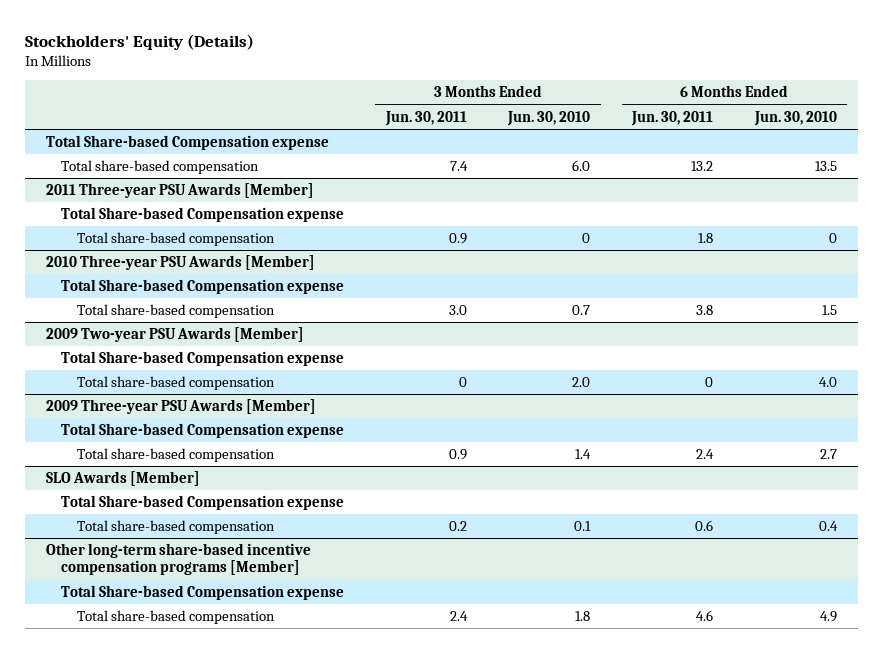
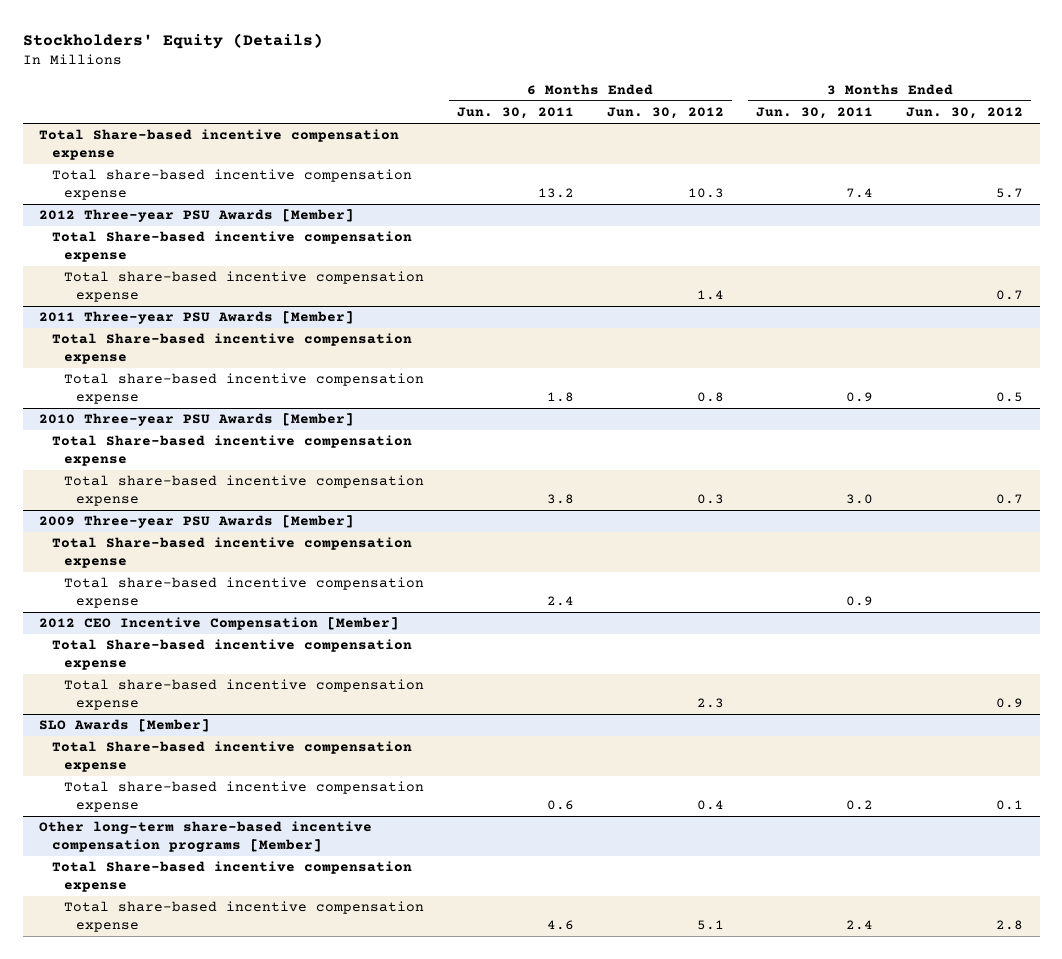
- | 3 Months Ended Jun. 30, 2011 | 3 Months Ended Jun. 30, 2010 | 6 Months Ended Jun. 30, 2011 | 6 Months Ended Jun. 30, 2010
+ | 6 Months Ended Jun. 30, 2011 | 6 Months Ended Jun. 30, 2012 | 3 Months Ended Jun. 30, 2011 | 3 Months Ended Jun. 30, 2012
- Total Share-based Compensation expense
- Total share-based compensation | 7.4 | 6.0 | 13.2 | 13.5
+ Total Share-based incentive compensation expense
+ Total share-based incentive compensation expense | 13.2 | 10.3 | 7.4 | 5.7
+ 2012 Three-year PSU Awards [Member]
+ Total Share-based incentive compensation expense
+ Total share-based incentive compensation expense | | 1.4 | | 0.7
@ 2011 Three-year PSU Awards [Member]
- Total Share-based Compensation expense
- Total share-based compensation | 0.9 | 0 | 1.8 | 0
+ Total Share-based incentive compensation expense
+ Total share-based incentive compensation expense | 1.8 | 0.8 | 0.9 | 0.5
@ 2010 Three-year PSU Awards [Member]
- Total Share-based Compensation expense
- Total share-based compensation | 3.0 | 0.7 | 3.8 | 1.5
- 2009 Two-year PSU Awards [Member]
- Total Share-based Compensation expense
- Total share-based compensation | 0 | 2.0 | 0 | 4.0
@ 2010 Three-year PSU Awards [Member]
+ Total Share-based incentive compensation expense
+ Total share-based incentive compensation expense | 3.8 | 0.3 | 3.0 | 0.7
@ 2009 Three-year PSU Awards [Member]
- Total Share-based Compensation expense
- Total share-based compensation | 0.9 | 1.4 | 2.4 | 2.7
+ Total Share-based incentive compensation expense
+ Total share-based incentive compensation expense | 2.4 | | 0.9 |
+ 2012 CEO Incentive Compensation [Member]
+ Total Share-based incentive compensation expense
+ Total share-based incentive compensation expense | | 2.3 | | 0.9
@ SLO Awards [Member]
- Total Share-based Compensation expense
- Total share-based compensation | 0.2 | 0.1 | 0.6 | 0.4
+ Total Share-based incentive compensation expense
+ Total share-based incentive compensation expense | 0.6 | 0.4 | 0.2 | 0.1
@ Other long-term share-based incentive compensation programs [Member]
- Total Share-based Compensation expense
- Total share-based compensation | 2.4 | 1.8 | 4.6 | 4.9
+ Total Share-based incentive compensation expense
+ Total share-based incentive compensation expense | 4.6 | 5.1 | 2.4 | 2.8

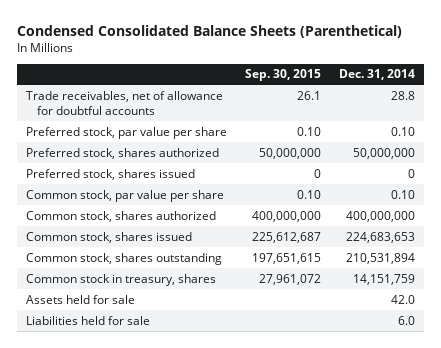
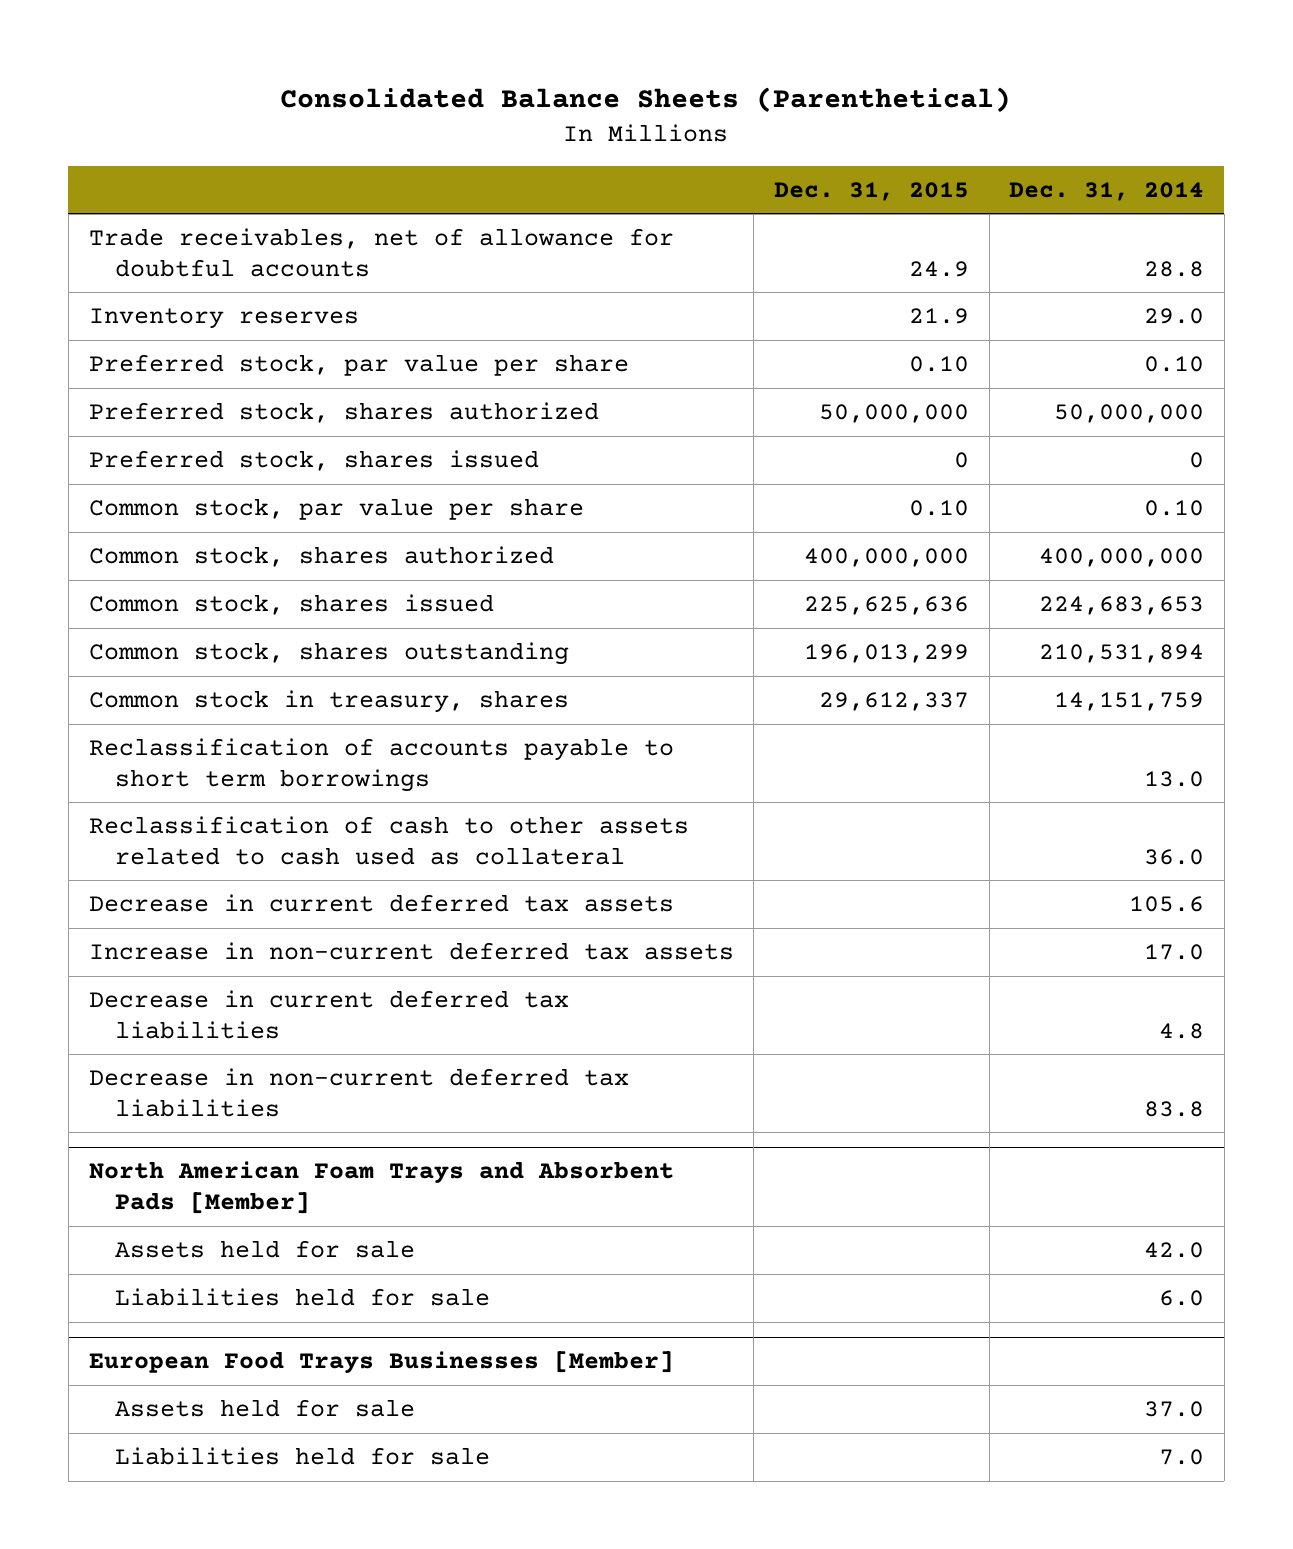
- Condensed Consolidated Balance Sheets (Parenthetical)
+ Consolidated Balance Sheets (Parenthetical)
- | Sep. 30, 2015 | Dec. 31, 2014
+ | Dec. 31, 2015 | Dec. 31, 2014
+ Inventory reserves | 21.9 | 29.0
+ Reclassification of accounts payable to short term borrowings | | 13.0
+ Reclassification of cash to other assets related to cash used as collateral | | 36.0
+ Decrease in current deferred tax assets | | 105.6
+ Increase in non-current deferred tax assets | | 17.0
+ Decrease in current deferred tax liabilities | | 4.8
+ Decrease in non-current deferred tax liabilities | | 83.8
+ North American Foam Trays and Absorbent Pads [Member]
+ European Food Trays Businesses [Member]
+ Assets held for sale | | 37.0
+ Liabilities held for sale | | 7.0

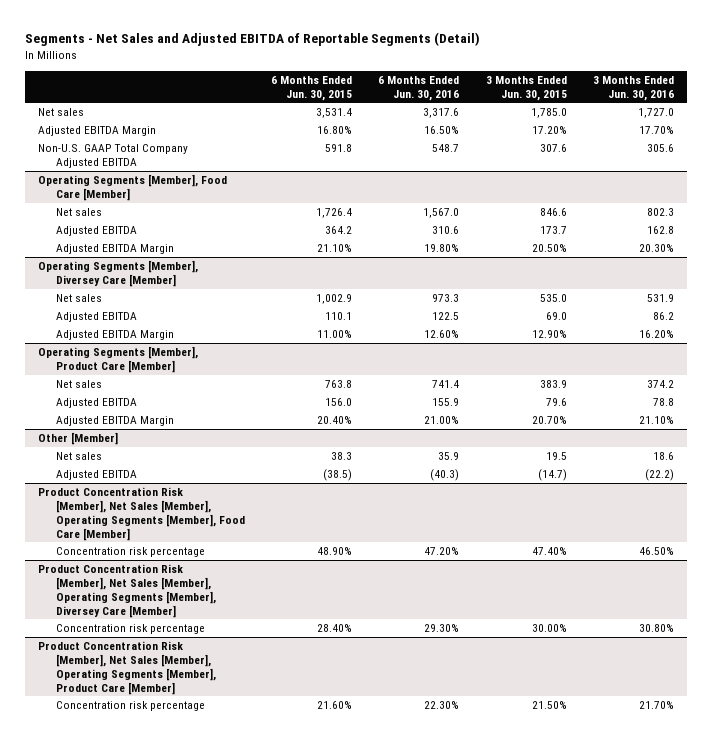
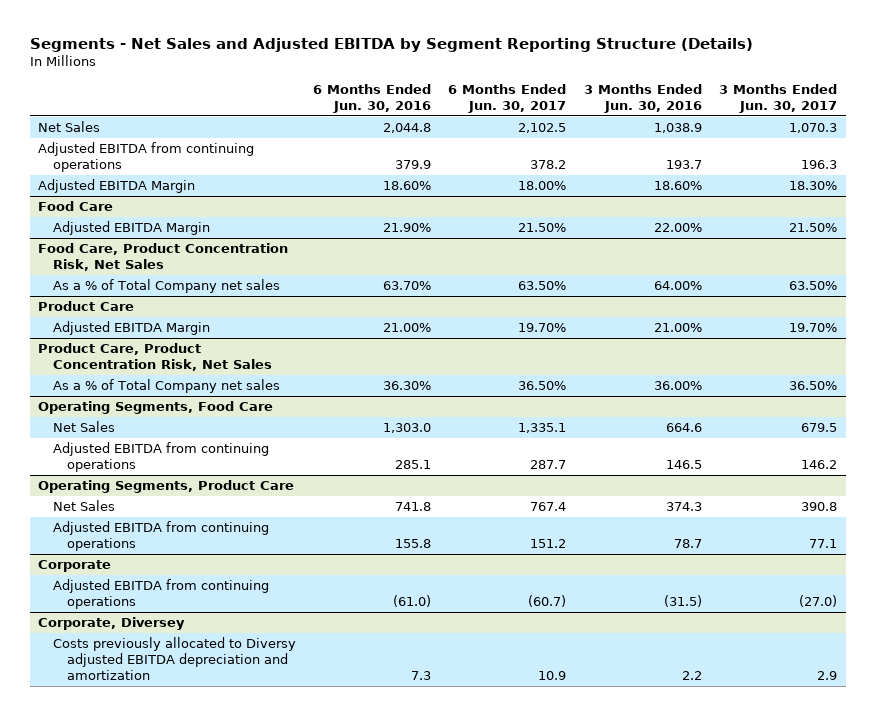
- Segments - Net Sales and Adjusted EBITDA of Reportable Segments (Detail)
+ Segments - Net Sales and Adjusted EBITDA by Segment Reporting Structure (Details)
- | 6 Months Ended Jun. 30, 2015 | 6 Months Ended Jun. 30, 2016 | 3 Months Ended Jun. 30, 2015 | 3 Months Ended Jun. 30, 2016
+ | 6 Months Ended Jun. 30, 2016 | 6 Months Ended Jun. 30, 2017 | 3 Months Ended Jun. 30, 2016 | 3 Months Ended Jun. 30, 2017
- Net sales | 3,531.4 | 3,317.6 | 1,785.0 | 1,727.0
- Adjusted EBITDA Margin | 16.80% | 16.50% | 17.20% | 17.70%
- Non-U.S. GAAP Total Company Adjusted EBITDA | 591.8 | 548.7 | 307.6 | 305.6
- Operating Segments [Member], Food Care [Member]
- Net sales | 1,726.4 | 1,567.0 | 846.6 | 802.3
- Adjusted EBITDA | 364.2 | 310.6 | 173.7 | 162.8
- Adjusted EBITDA Margin | 21.10% | 19.80% | 20.50% | 20.30%
- Operating Segments [Member], Diversey Care [Member]
- Net sales | 1,002.9 | 973.3 | 535.0 | 531.9
- Adjusted EBITDA | 110.1 | 122.5 | 69.0 | 86.2
- Adjusted EBITDA Margin | 11.00% | 12.60% | 12.90% | 16.20%
- Operating Segments [Member], Product Care [Member]
- Net sales | 763.8 | 741.4 | 383.9 | 374.2
- Adjusted EBITDA | 156.0 | 155.9 | 79.6 | 78.8
- Adjusted EBITDA Margin | 20.40% | 21.00% | 20.70% | 21.10%
- Other [Member]
- Net sales | 38.3 | 35.9 | 19.5 | 18.6
- Adjusted EBITDA | (38.5) | (40.3) | (14.7) | (22.2)
- Product Concentration Risk [Member], Net Sales [Member], Operating Segments [Member], Food Care [Member]
- Concentration risk percentage | 48.90% | 47.20% | 47.40% | 46.50%
- Product Concentration Risk [Member], Net Sales [Member], Operating Segments [Member], Diversey Care [Member]
- Concentration risk percentage | 28.40% | 29.30% | 30.00% | 30.80%
- Product Concentration Risk [Member], Net Sales [Member], Operating Segments [Member], Product Care [Member]
- Concentration risk percentage | 21.60% | 22.30% | 21.50% | 21.70%
+ Net Sales | 2,044.8 | 2,102.5 | 1,038.9 | 1,070.3
+ Adjusted EBITDA from continuing operations | 379.9 | 378.2 | 193.7 | 196.3
+ Adjusted EBITDA Margin | 18.60% | 18.00% | 18.60% | 18.30%
+ Food Care
+ Adjusted EBITDA Margin | 21.90% | 21.50% | 22.00% | 21.50%
+ Food Care, Product Concentration Risk, Net Sales
+ As a % of Total Company net sales | 63.70% | 63.50% | 64.00% | 63.50%
+ Product Care
+ Adjusted EBITDA Margin | 21.00% | 19.70% | 21.00% | 19.70%
+ Product Care, Product Concentration Risk, Net Sales
+ As a % of Total Company net sales | 36.30% | 36.50% | 36.00% | 36.50%
+ Operating Segments, Food Care
+ Net Sales | 1,303.0 | 1,335.1 | 664.6 | 679.5
+ Adjusted EBITDA from continuing operations | 285.1 | 287.7 | 146.5 | 146.2
+ Operating Segments, Product Care
+ Net Sales | 741.8 | 767.4 | 374.3 | 390.8
+ Adjusted EBITDA from continuing operations | 155.8 | 151.2 | 78.7 | 77.1
+ Corporate
+ Adjusted EBITDA from continuing operations | (61.0) | (60.7) | (31.5) | (27.0)
+ Corporate, Diversey
+ Costs previously allocated to Diversy adjusted EBITDA depreciation and amortization | 7.3 | 10.9 | 2.2 | 2.9

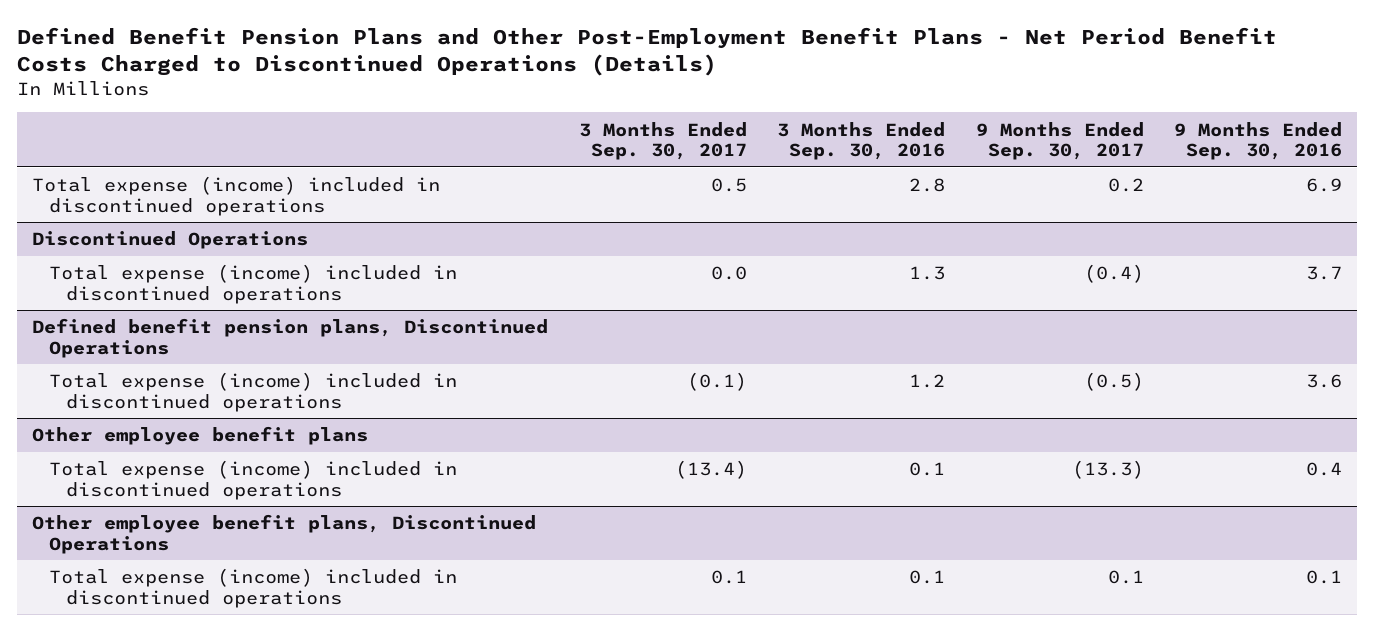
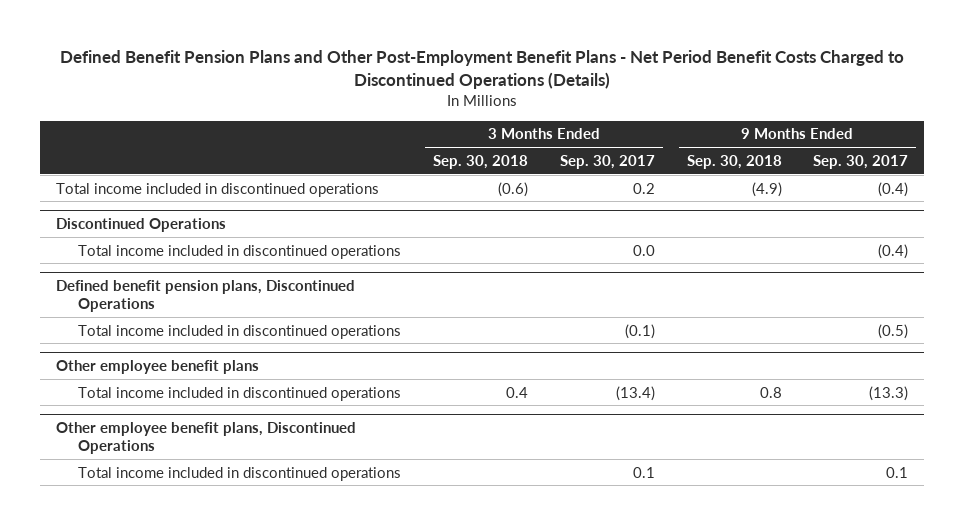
- | 3 Months Ended Sep. 30, 2017 | 3 Months Ended Sep. 30, 2016 | 9 Months Ended Sep. 30, 2017 | 9 Months Ended Sep. 30, 2016
+ | 3 Months Ended Sep. 30, 2018 | 3 Months Ended Sep. 30, 2017 | 9 Months Ended Sep. 30, 2018 | 9 Months Ended Sep. 30, 2017
- Total expense (income) included in discontinued operations | 0.5 | 2.8 | 0.2 | 6.9
+ Total income included in discontinued operations | (0.6) | 0.2 | (4.9) | (0.4)
@ Discontinued Operations
- Total expense (income) included in discontinued operations | 0.0 | 1.3 | (0.4) | 3.7
+ Total income included in discontinued operations | | 0.0 | | (0.4)
@ Defined benefit pension plans, Discontinued Operations
- Total expense (income) included in discontinued operations | (0.1) | 1.2 | (0.5) | 3.6
+ Total income included in discontinued operations | | (0.1) | | (0.5)
@ Other employee benefit plans
- Total expense (income) included in discontinued operations | (13.4) | 0.1 | (13.3) | 0.4
+ Total income included in discontinued operations | 0.4 | (13.4) | 0.8 | (13.3)
@ Other employee benefit plans, Discontinued Operations
- Total expense (income) included in discontinued operations | 0.1 | 0.1 | 0.1 | 0.1
+ Total income included in discontinued operations | | 0.1 | | 0.1

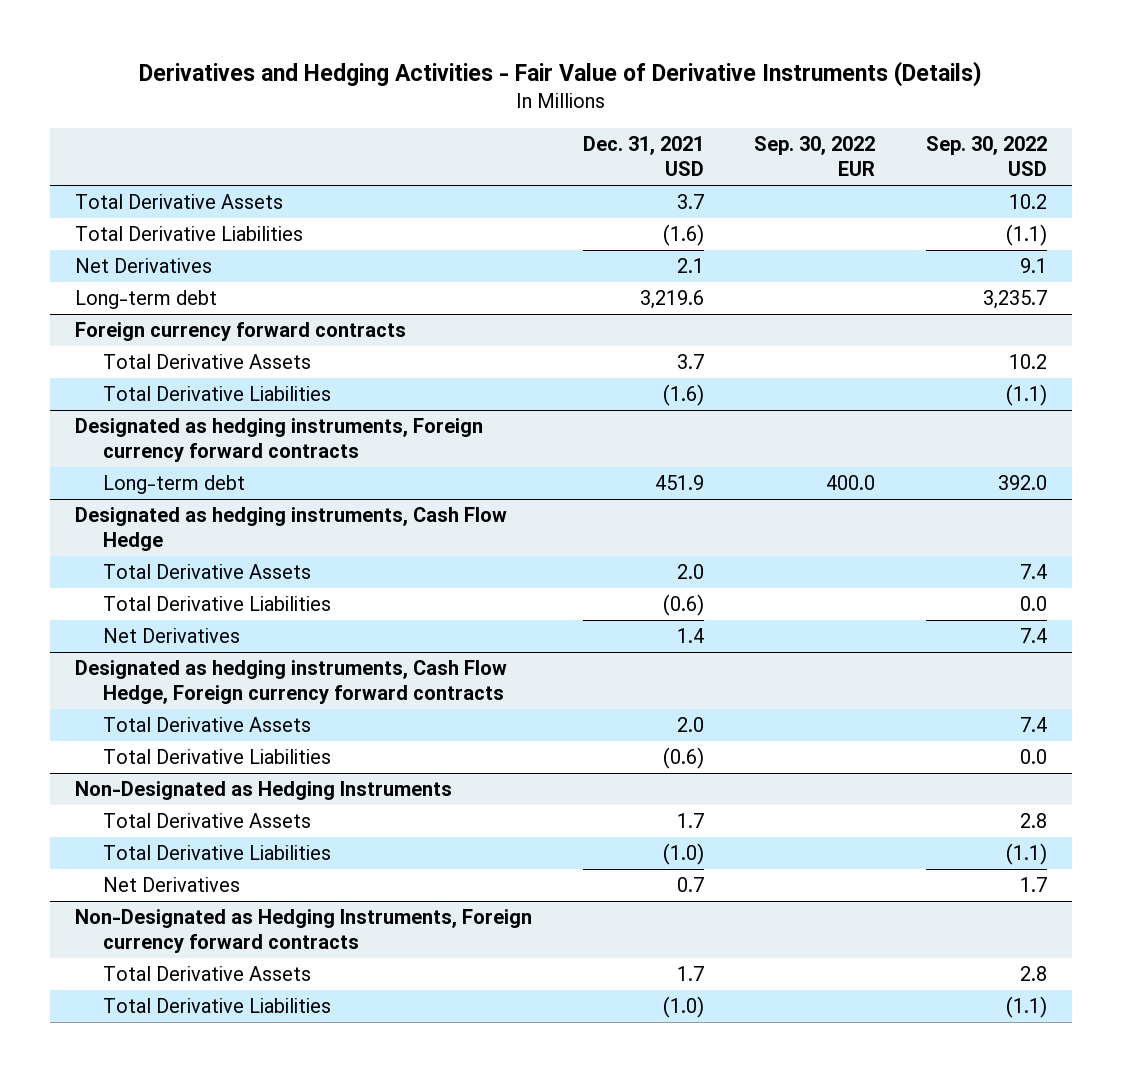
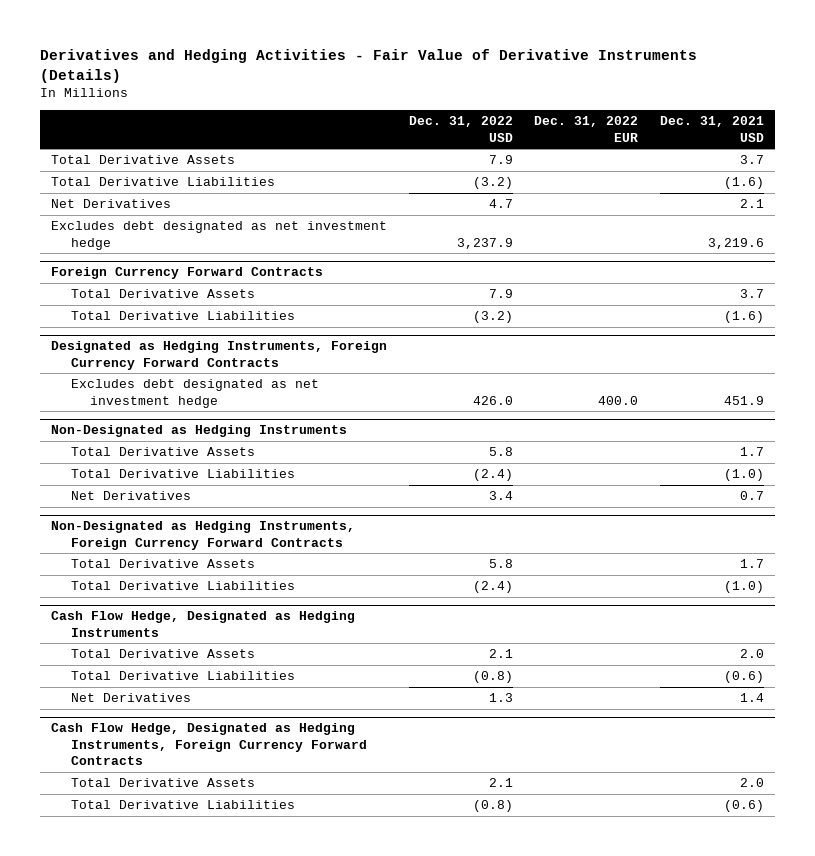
- | Dec. 31, 2021 USD | Sep. 30, 2022 EUR | Sep. 30, 2022 USD
+ | Dec. 31, 2022 USD | Dec. 31, 2022 EUR | Dec. 31, 2021 USD
- Long-term debt | 3,219.6 | | 3,235.7
- Foreign currency forward contracts
+ Excludes debt designated as net investment hedge | 3,237.9 | | 3,219.6
+ Foreign Currency Forward Contracts
- Designated as hedging instruments, Foreign currency forward contracts
- Long-term debt | 451.9 | 400.0 | 392.0
- Designated as hedging instruments, Cash Flow Hedge
- Total Derivative Assets | 2.0 | | 7.4
- Total Derivative Liabilities | (0.6) | | 0.0
- Net Derivatives | 1.4 | | 7.4
- Designated as hedging instruments, Cash Flow Hedge, Foreign currency forward contracts
- Total Derivative Assets | 2.0 | | 7.4
- Total Derivative Liabilities | (0.6) | | 0.0
+ Designated as Hedging Instruments, Foreign Currency Forward Contracts
+ Excludes debt designated as net investment hedge | 426.0 | 400.0 | 451.9
- Non-Designated as Hedging Instruments, Foreign currency forward contracts
+ Non-Designated as Hedging Instruments, Foreign Currency Forward Contracts
+ Cash Flow Hedge, Designated as Hedging Instruments
+ Total Derivative Assets | 2.1 | | 2.0
+ Total Derivative Liabilities | (0.8) | | (0.6)
+ Net Derivatives | 1.3 | | 1.4
+ Cash Flow Hedge, Designated as Hedging Instruments, Foreign Currency Forward Contracts
+ Total Derivative Assets | 2.1 | | 2.0
+ Total Derivative Liabilities | (0.8) | | (0.6)

